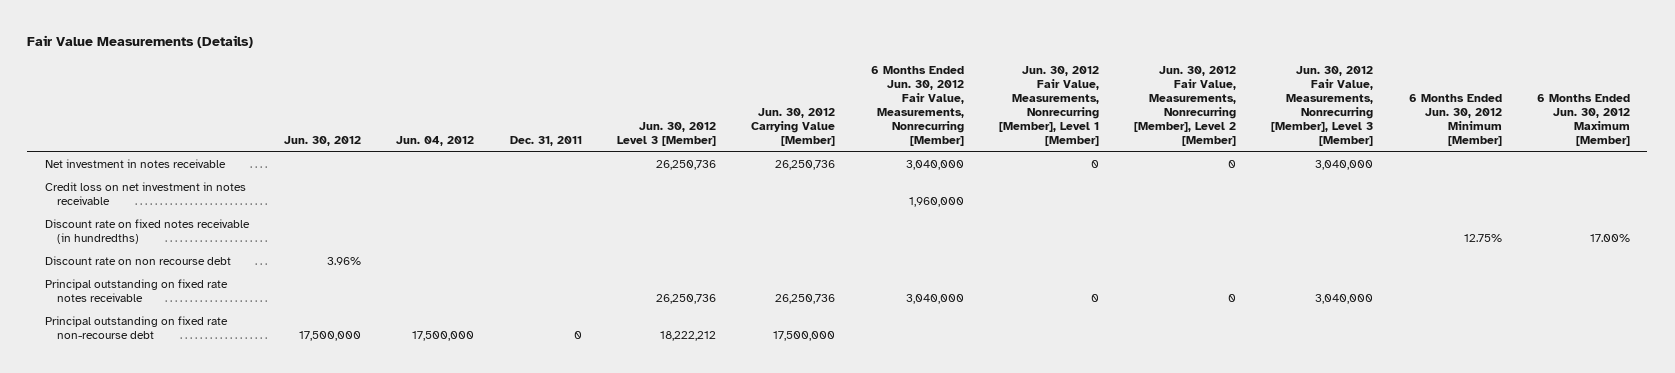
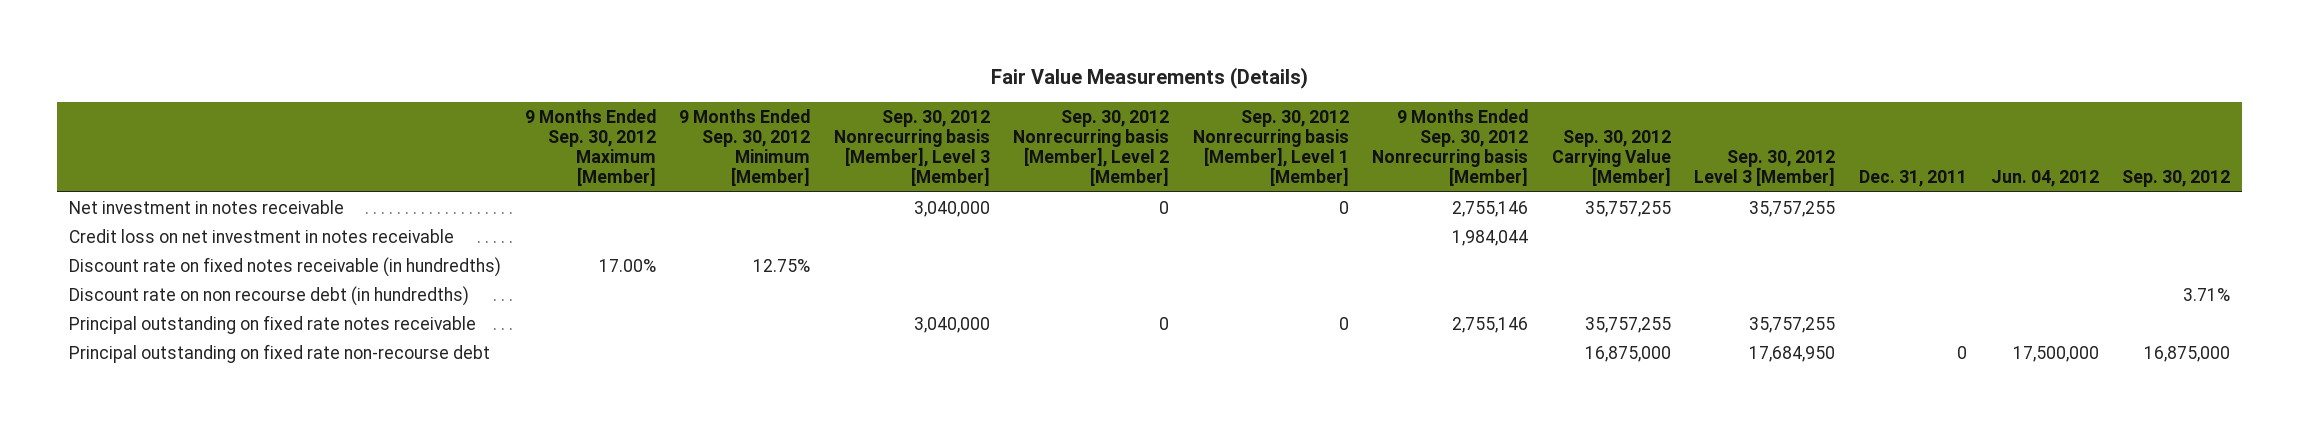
- | Jun. 30, 2012 | Jun. 04, 2012 | Dec. 31, 2011 | Jun. 30, 2012 Level 3 [Member] | Jun. 30, 2012 Carrying Value [Member] | 6 Months Ended Jun. 30, 2012 Fair Value, Measurements, Nonrecurring [Member] | Jun. 30, 2012 Fair Value, Measurements, Nonrecurring [Member], Level 1 [Member] | Jun. 30, 2012 Fair Value, Measurements, Nonrecurring [Member], Level 2 [Member] | Jun. 30, 2012 Fair Value, Measurements, Nonrecurring [Member], Level 3 [Member] | 6 Months Ended Jun. 30, 2012 Minimum [Member] | 6 Months Ended Jun. 30, 2012 Maximum [Member]
+ | 9 Months Ended Sep. 30, 2012 Maximum [Member] | 9 Months Ended Sep. 30, 2012 Minimum [Member] | Sep. 30, 2012 Nonrecurring basis [Member], Level 3 [Member] | Sep. 30, 2012 Nonrecurring basis [Member], Level 2 [Member] | Sep. 30, 2012 Nonrecurring basis [Member], Level 1 [Member] | 9 Months Ended Sep. 30, 2012 Nonrecurring basis [Member] | Sep. 30, 2012 Carrying Value [Member] | Sep. 30, 2012 Level 3 [Member] | Dec. 31, 2011 | Jun. 04, 2012 | Sep. 30, 2012
- Discount rate on non recourse debt | 3.96% | | | | | | | | | |
+ Discount rate on non recourse debt (in hundredths) | | | | | | | | | | | 3.71%

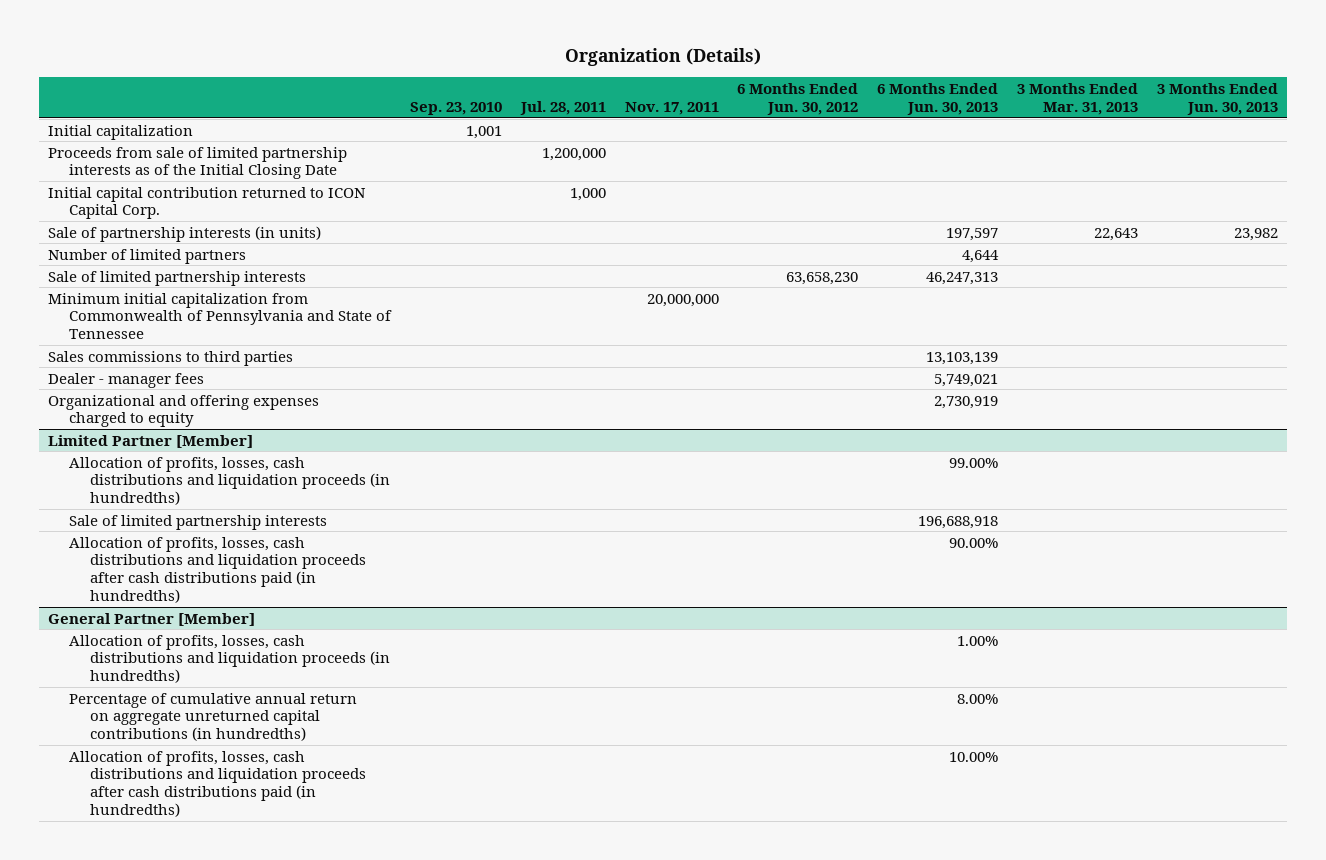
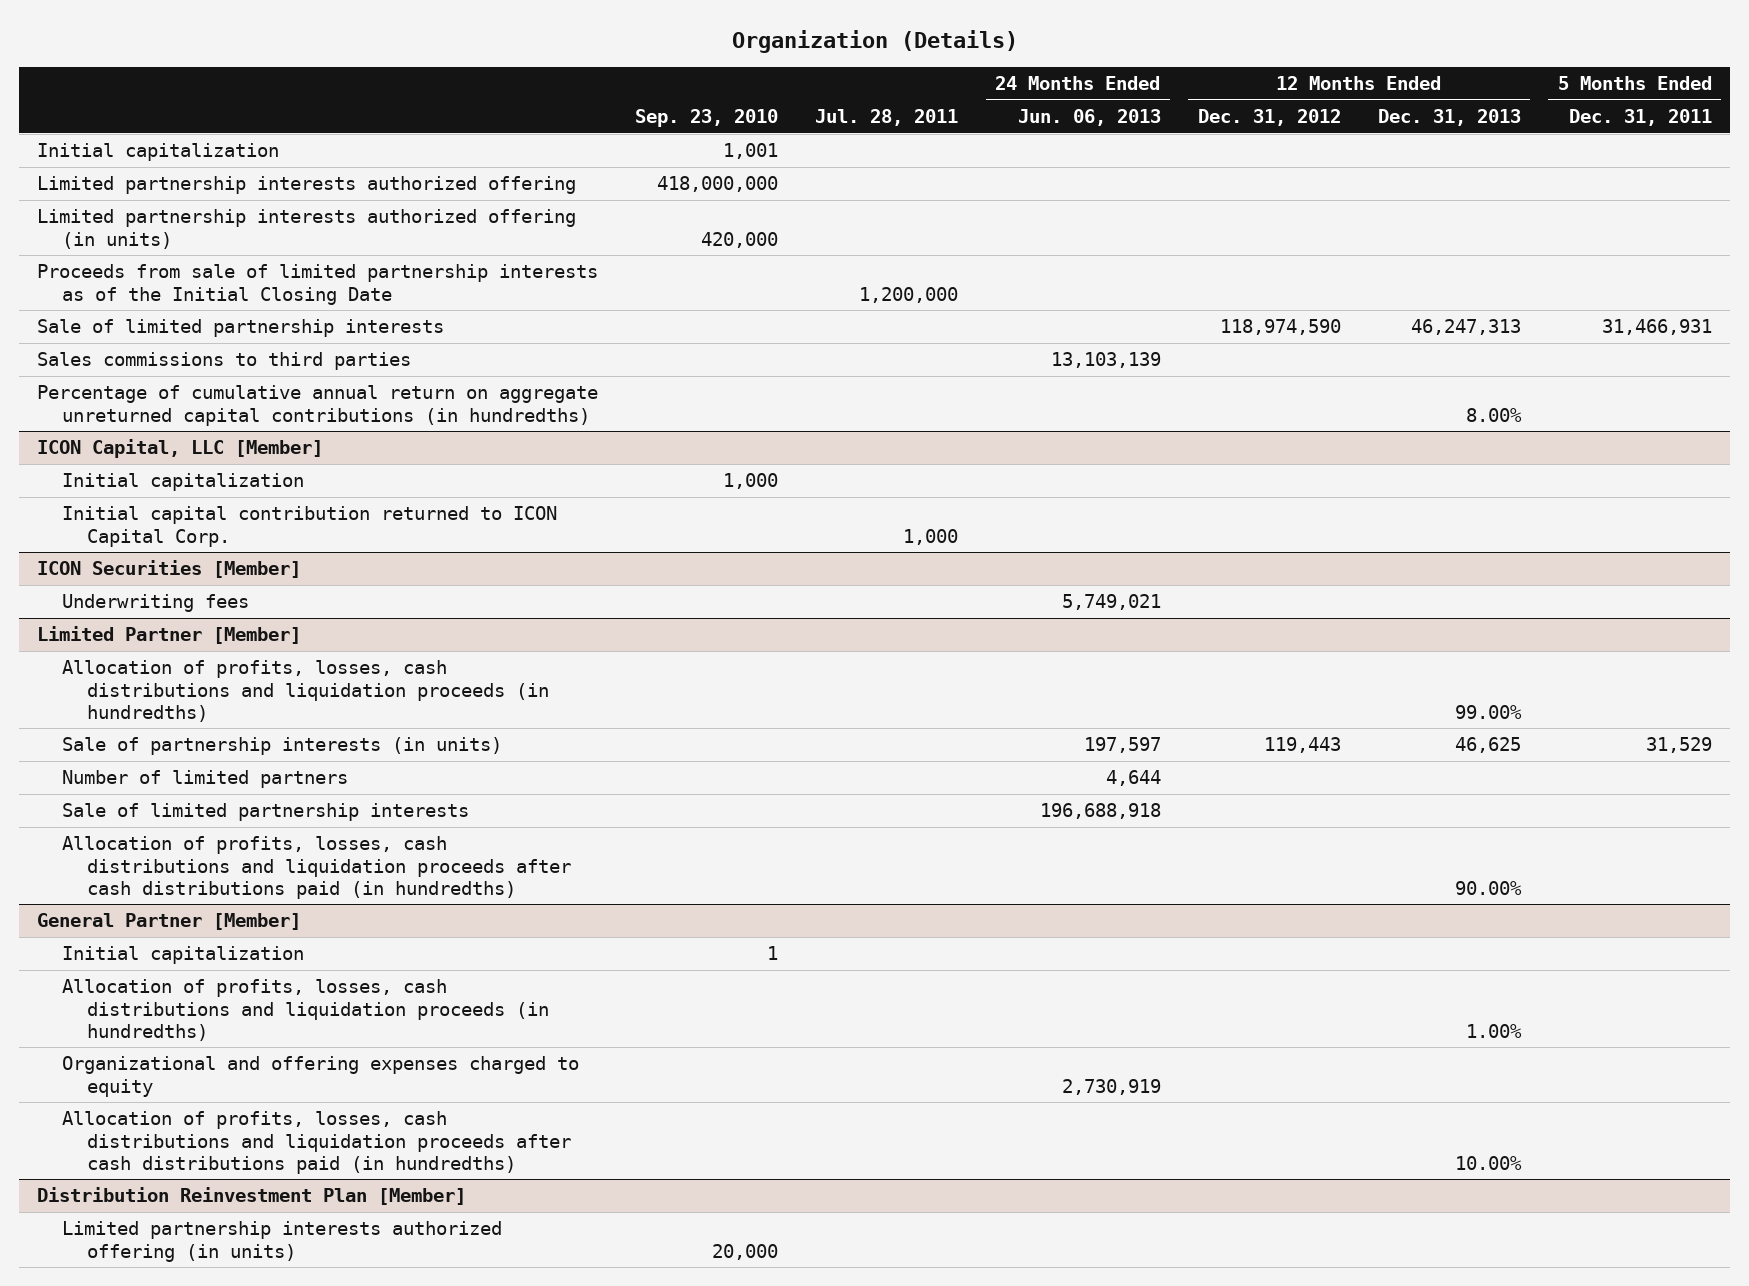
- | Sep. 23, 2010 | Jul. 28, 2011 | Nov. 17, 2011 | 6 Months Ended Jun. 30, 2012 | 6 Months Ended Jun. 30, 2013 | 3 Months Ended Mar. 31, 2013 | 3 Months Ended Jun. 30, 2013
+ | Sep. 23, 2010 | Jul. 28, 2011 | 24 Months Ended Jun. 06, 2013 | 12 Months Ended Dec. 31, 2012 | 12 Months Ended Dec. 31, 2013 | 5 Months Ended Dec. 31, 2011
+ Limited partnership interests authorized offering | 418,000,000 | | | | |
+ Limited partnership interests authorized offering (in units) | 420,000 | | | | |
- Initial capital contribution returned to ICON Capital Corp. | | 1,000 | | | | |
- Sale of partnership interests (in units) | | | | | 197,597 | 22,643 | 23,982
- Number of limited partners | | | | | 4,644 | |
- Minimum initial capitalization from Commonwealth of Pennsylvania and State of Tennessee | | | 20,000,000 | | | |
- Dealer - manager fees | | | | | 5,749,021 | |
- Organizational and offering expenses charged to equity | | | | | 2,730,919 | |
+ Percentage of cumulative annual return on aggregate unreturned capital contributions (in hundredths) | | | | | 8.00% |
+ ICON Capital, LLC [Member]
+ Initial capitalization | 1,000 | | | | |
+ Initial capital contribution returned to ICON Capital Corp. | | 1,000 | | | |
+ ICON Securities [Member]
+ Underwriting fees | | | 5,749,021 | | |
@ Limited Partner [Member]
+ Sale of partnership interests (in units) | | | 197,597 | 119,443 | 46,625 | 31,529
+ Number of limited partners | | | 4,644 | | |
@ General Partner [Member]
+ Initial capitalization | 1 | | | | |
- Percentage of cumulative annual return on aggregate unreturned capital contributions (in hundredths) | | | | | 8.00% | |
+ Organizational and offering expenses charged to equity | | | 2,730,919 | | |
+ Distribution Reinvestment Plan [Member]
+ Limited partnership interests authorized offering (in units) | 20,000 | | | | |

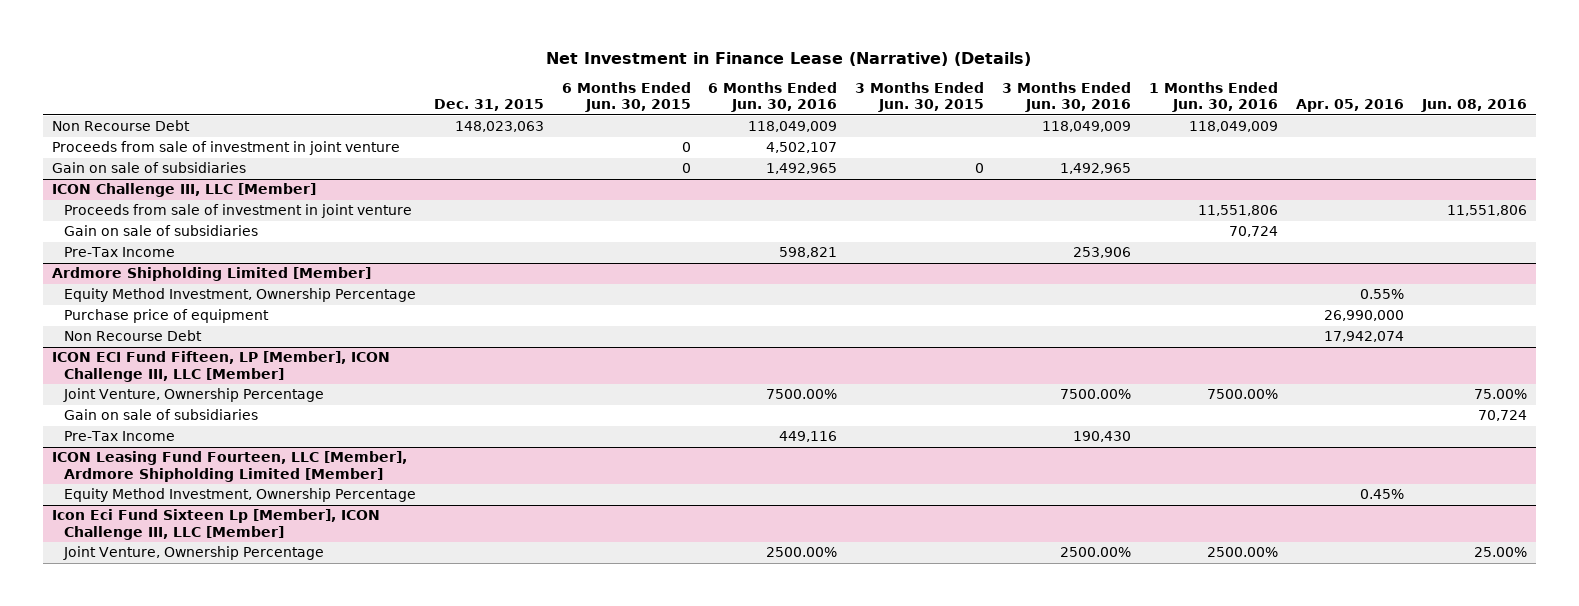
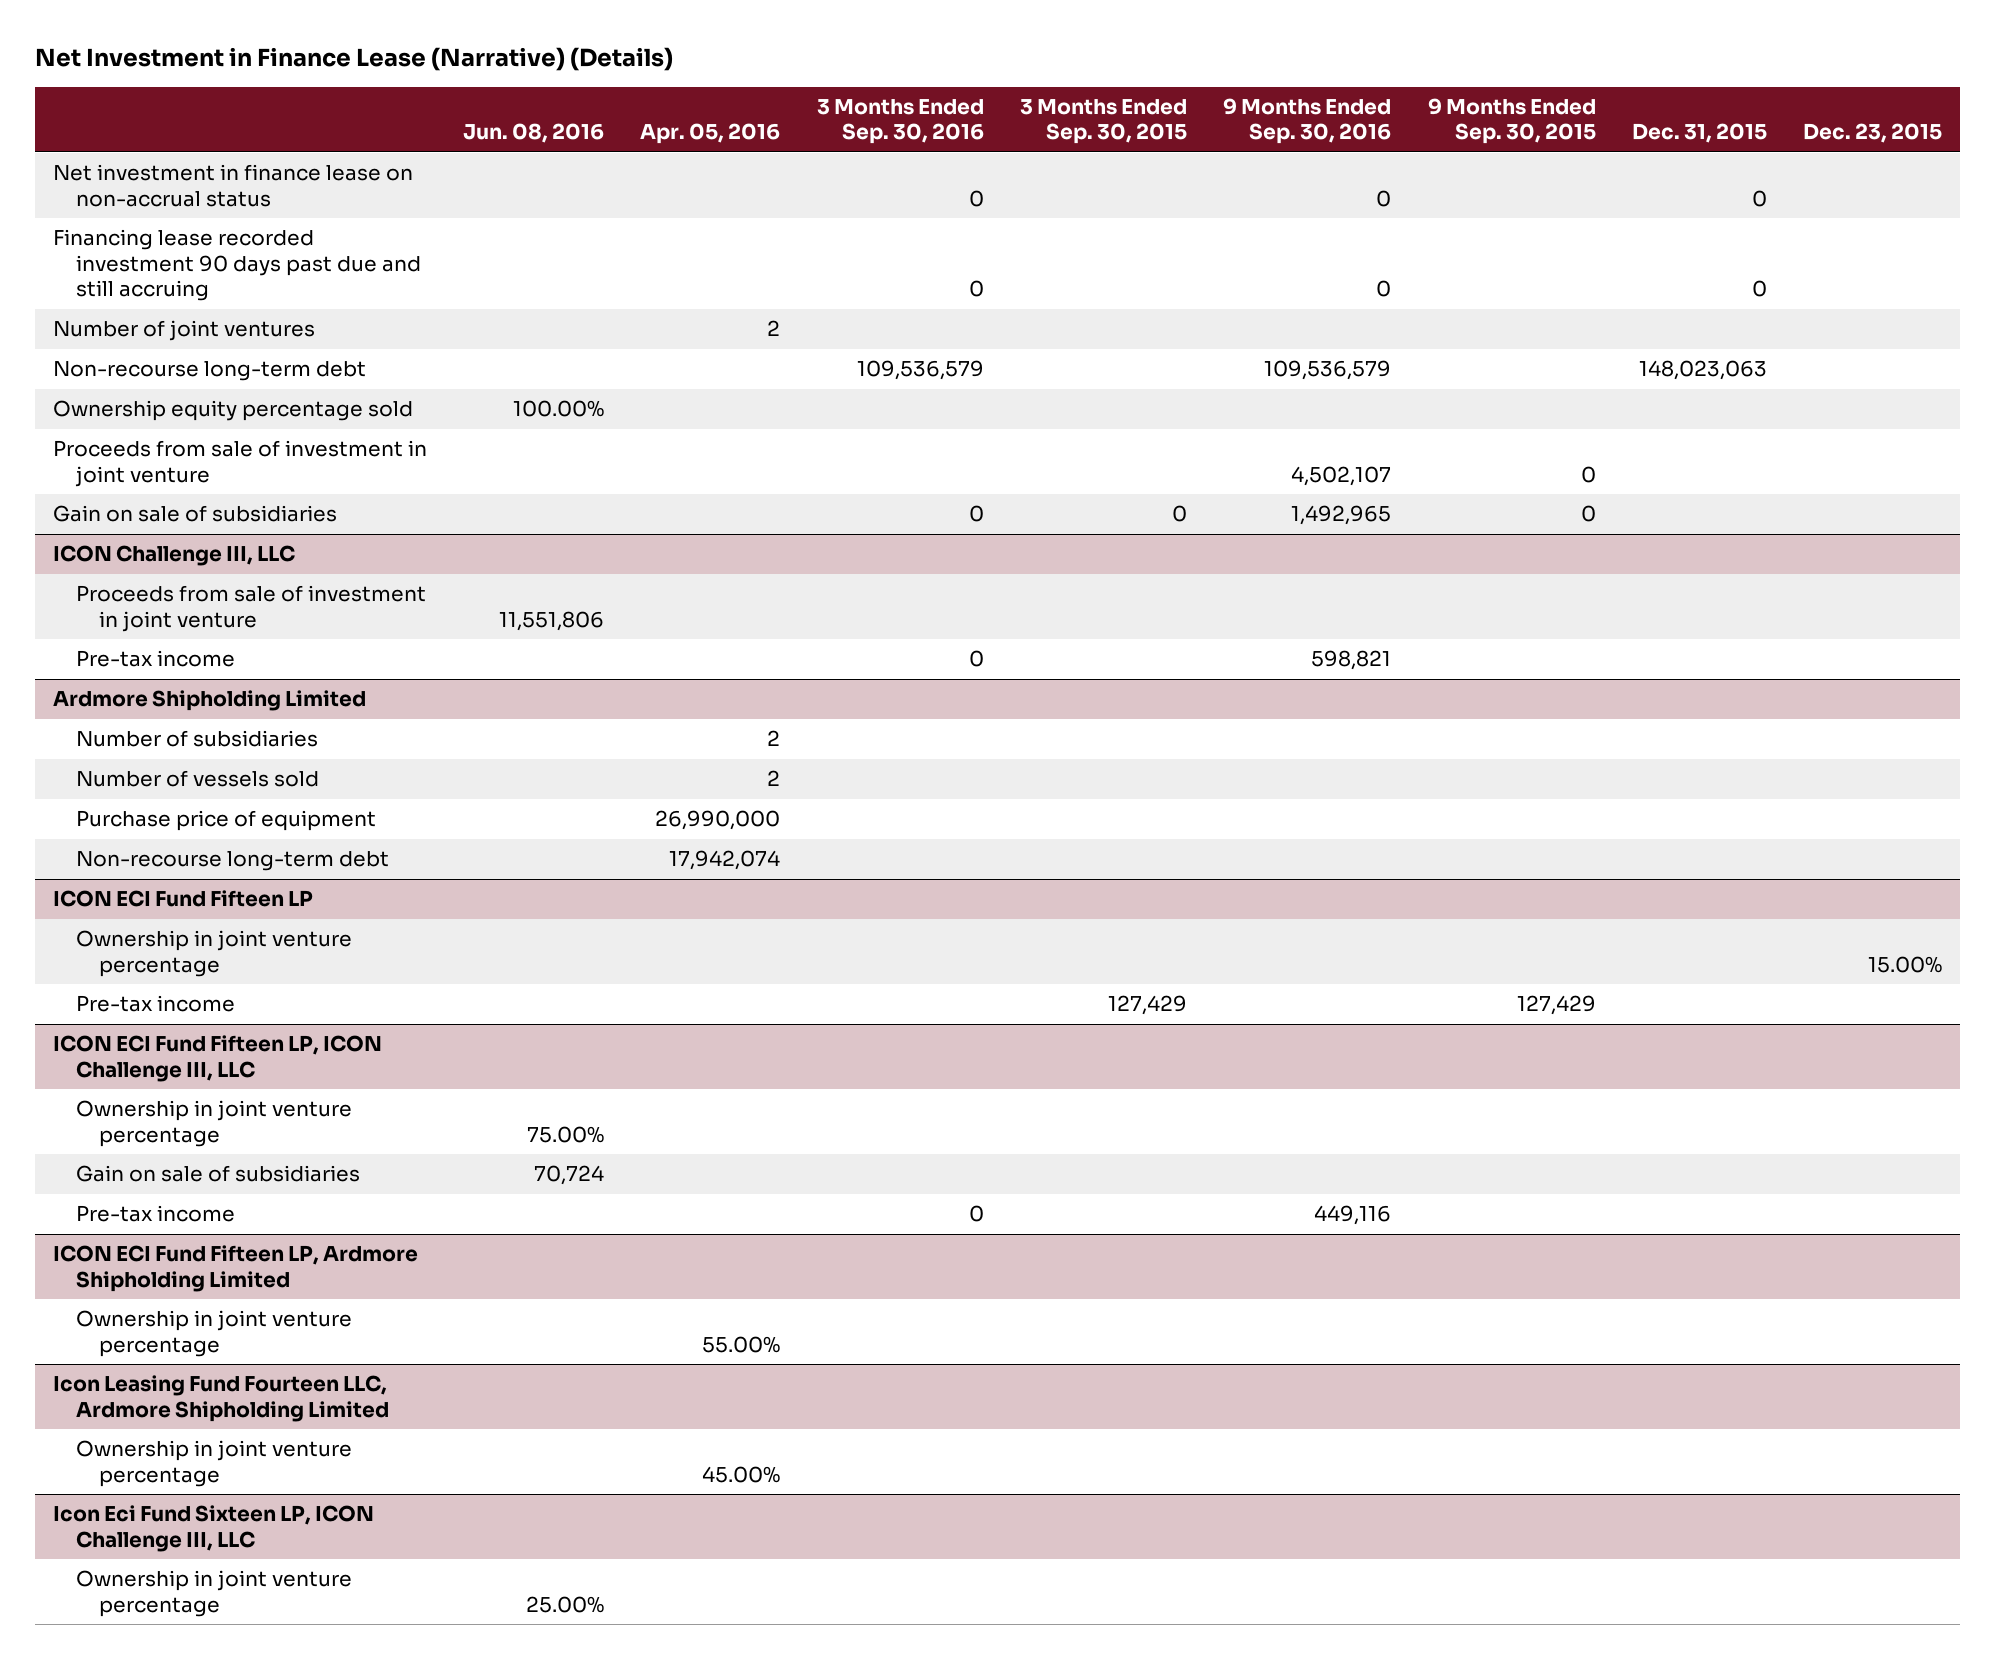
- | Dec. 31, 2015 | 6 Months Ended Jun. 30, 2015 | 6 Months Ended Jun. 30, 2016 | 3 Months Ended Jun. 30, 2015 | 3 Months Ended Jun. 30, 2016 | 1 Months Ended Jun. 30, 2016 | Apr. 05, 2016 | Jun. 08, 2016
+ | Jun. 08, 2016 | Apr. 05, 2016 | 3 Months Ended Sep. 30, 2016 | 3 Months Ended Sep. 30, 2015 | 9 Months Ended Sep. 30, 2016 | 9 Months Ended Sep. 30, 2015 | Dec. 31, 2015 | Dec. 23, 2015
- Non Recourse Debt | 148,023,063 | | 118,049,009 | | 118,049,009 | 118,049,009 | |
+ Net investment in finance lease on non-accrual status | | | 0 | | 0 | | 0 |
+ Financing lease recorded investment 90 days past due and still accruing | | | 0 | | 0 | | 0 |
+ Number of joint ventures | | 2 | | | | | |
+ Non-recourse long-term debt | | | 109,536,579 | | 109,536,579 | | 148,023,063 |
+ Ownership equity percentage sold | 100.00% | | | | | | |
- ICON Challenge III, LLC [Member]
+ ICON Challenge III, LLC
- Gain on sale of subsidiaries | | | | | | 70,724 | |
- Pre-Tax Income | | | 598,821 | | 253,906 | | |
- Ardmore Shipholding Limited [Member]
- Equity Method Investment, Ownership Percentage | | | | | | | 0.55% |
+ Pre-tax income | | | 0 | | 598,821 | | |
+ Ardmore Shipholding Limited
+ Number of subsidiaries | | 2 | | | | | |
+ Number of vessels sold | | 2 | | | | | |
- Non Recourse Debt | | | | | | | 17,942,074 |
- ICON ECI Fund Fifteen, LP [Member], ICON Challenge III, LLC [Member]
- Joint Venture, Ownership Percentage | | | 7500.00% | | 7500.00% | 7500.00% | | 75.00%
+ Non-recourse long-term debt | | 17,942,074 | | | | | |
+ ICON ECI Fund Fifteen LP
+ Ownership in joint venture percentage | | | | | | | | 15.00%
+ Pre-tax income | | | | 127,429 | | 127,429 | |
+ ICON ECI Fund Fifteen LP, ICON Challenge III, LLC
+ Ownership in joint venture percentage | 75.00% | | | | | | |
- Pre-Tax Income | | | 449,116 | | 190,430 | | |
- ICON Leasing Fund Fourteen, LLC [Member], Ardmore Shipholding Limited [Member]
- Equity Method Investment, Ownership Percentage | | | | | | | 0.45% |
- Icon Eci Fund Sixteen Lp [Member], ICON Challenge III, LLC [Member]
- Joint Venture, Ownership Percentage | | | 2500.00% | | 2500.00% | 2500.00% | | 25.00%
+ Pre-tax income | | | 0 | | 449,116 | | |
+ ICON ECI Fund Fifteen LP, Ardmore Shipholding Limited
+ Ownership in joint venture percentage | | 55.00% | | | | | |
+ Icon Leasing Fund Fourteen LLC, Ardmore Shipholding Limited
+ Ownership in joint venture percentage | | 45.00% | | | | | |
+ Icon Eci Fund Sixteen LP, ICON Challenge III, LLC
+ Ownership in joint venture percentage | 25.00% | | | | | | |

